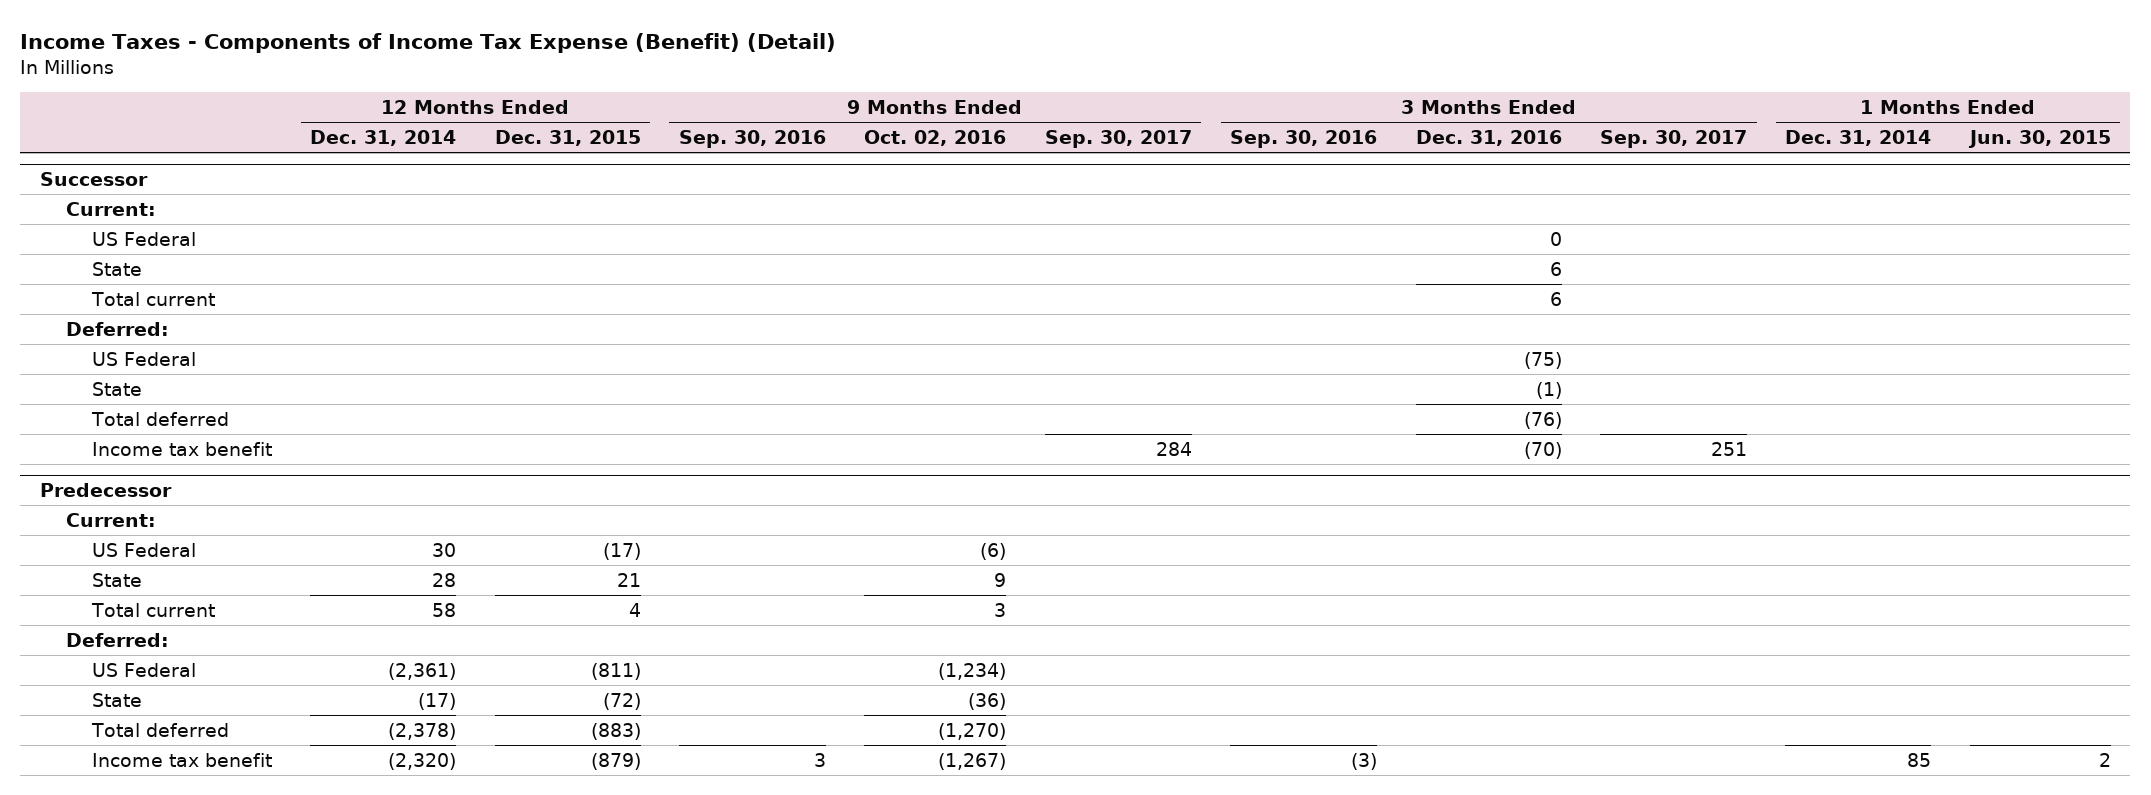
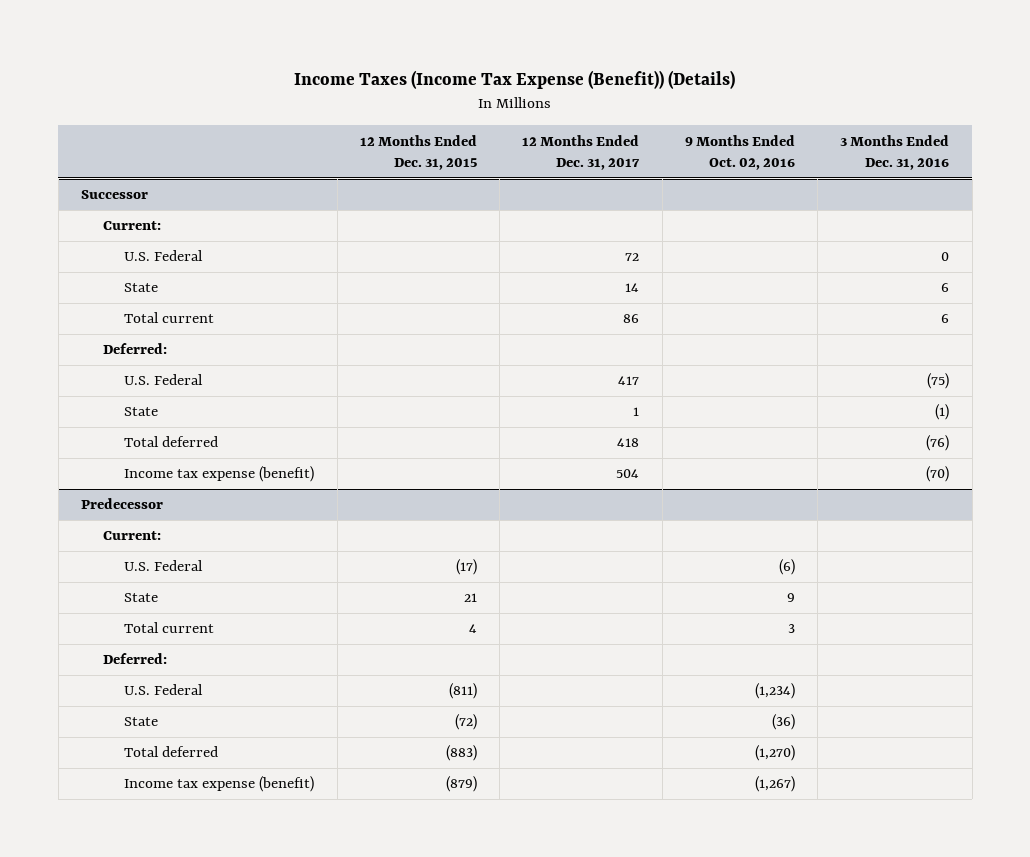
- Income Taxes - Components of Income Tax Expense (Benefit) (Detail)
+ Income Taxes (Income Tax Expense (Benefit)) (Details)
- | 12 Months Ended Dec. 31, 2014 | 12 Months Ended Dec. 31, 2015 | 9 Months Ended Sep. 30, 2016 | 9 Months Ended Oct. 02, 2016 | 9 Months Ended Sep. 30, 2017 | 3 Months Ended Sep. 30, 2016 | 3 Months Ended Dec. 31, 2016 | 3 Months Ended Sep. 30, 2017 | 1 Months Ended Dec. 31, 2014 | 1 Months Ended Jun. 30, 2015
+ | 12 Months Ended Dec. 31, 2015 | 12 Months Ended Dec. 31, 2017 | 9 Months Ended Oct. 02, 2016 | 3 Months Ended Dec. 31, 2016
@ Successor
- US Federal | | | | | | | 0 | | |
+ U.S. Federal | | 72 | | 0
- US Federal | | | | | | | (75) | | |
+ U.S. Federal | | 417 | | (75)
- Income tax benefit | | | | | 284 | | (70) | 251 | |
+ Income tax expense (benefit) | | 504 | | (70)
@ Predecessor
- US Federal | 30 | (17) | | (6) | | | | | |
+ U.S. Federal | (17) | | (6) |
- US Federal | (2,361) | (811) | | (1,234) | | | | | |
+ U.S. Federal | (811) | | (1,234) |
- Income tax benefit | (2,320) | (879) | 3 | (1,267) | | (3) | | | 85 | 2
+ Income tax expense (benefit) | (879) | | (1,267) |

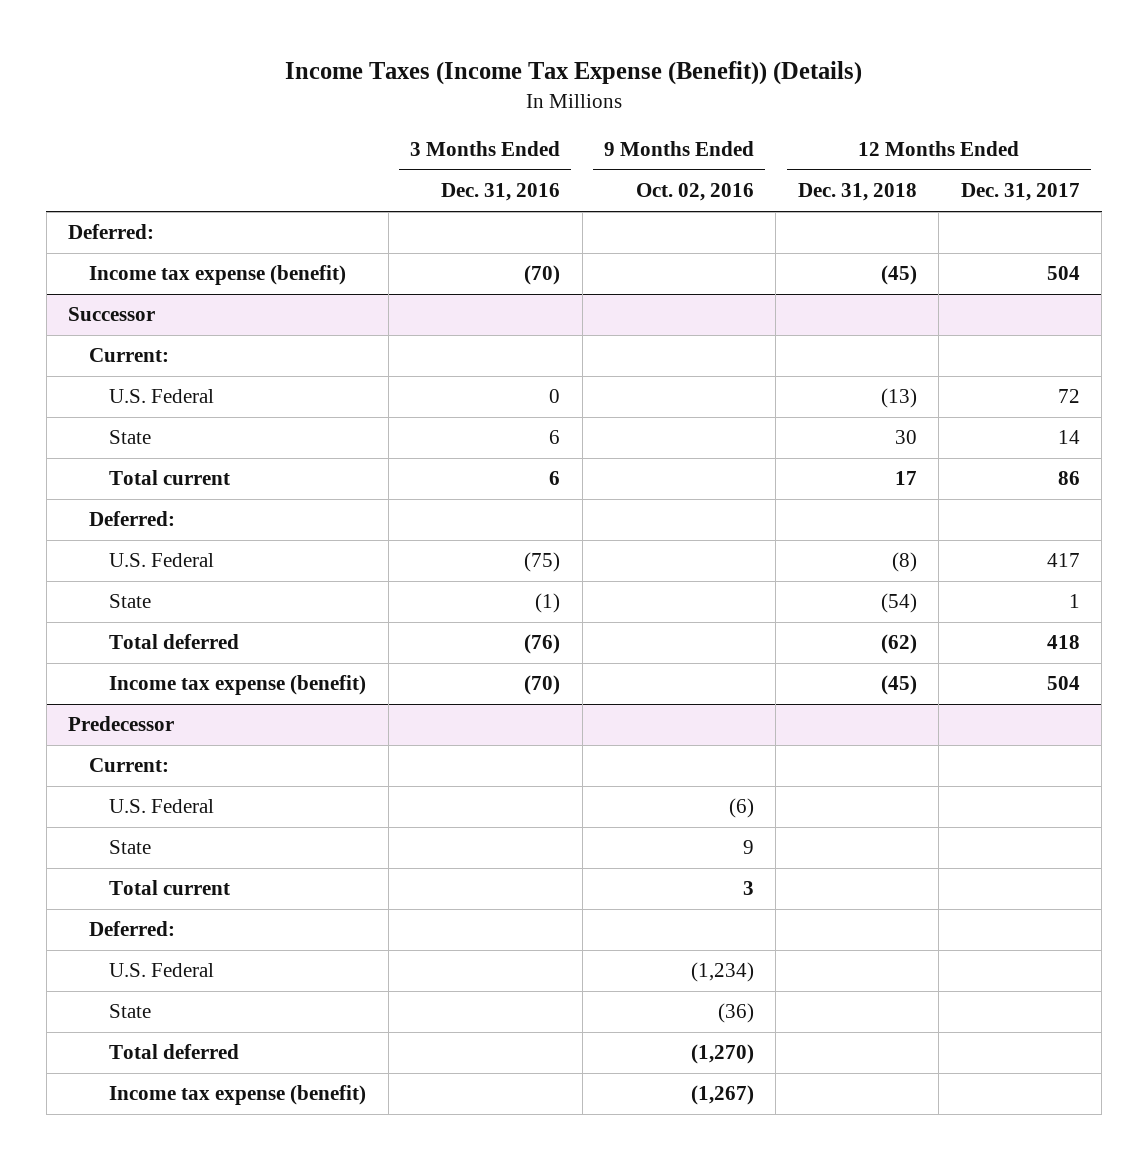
- | 12 Months Ended Dec. 31, 2015 | 12 Months Ended Dec. 31, 2017 | 9 Months Ended Oct. 02, 2016 | 3 Months Ended Dec. 31, 2016
+ | 3 Months Ended Dec. 31, 2016 | 9 Months Ended Oct. 02, 2016 | 12 Months Ended Dec. 31, 2018 | 12 Months Ended Dec. 31, 2017
+ Deferred:
+ Income tax expense (benefit) | (70) | | (45) | 504

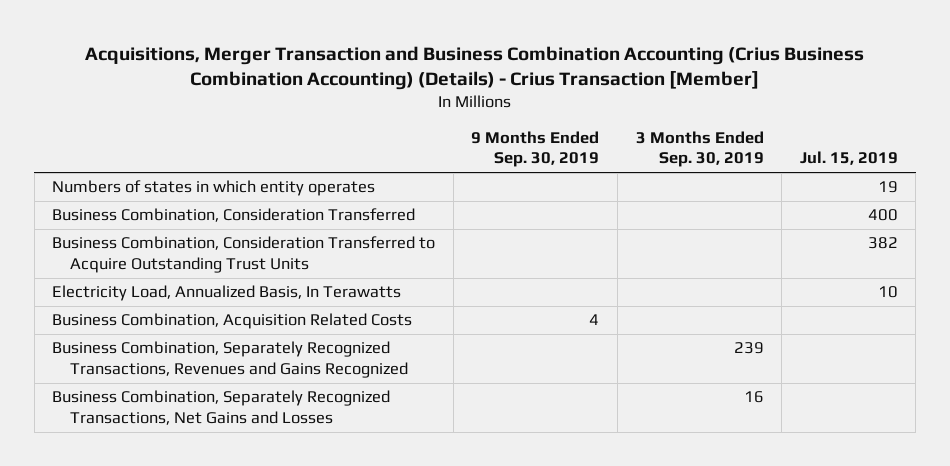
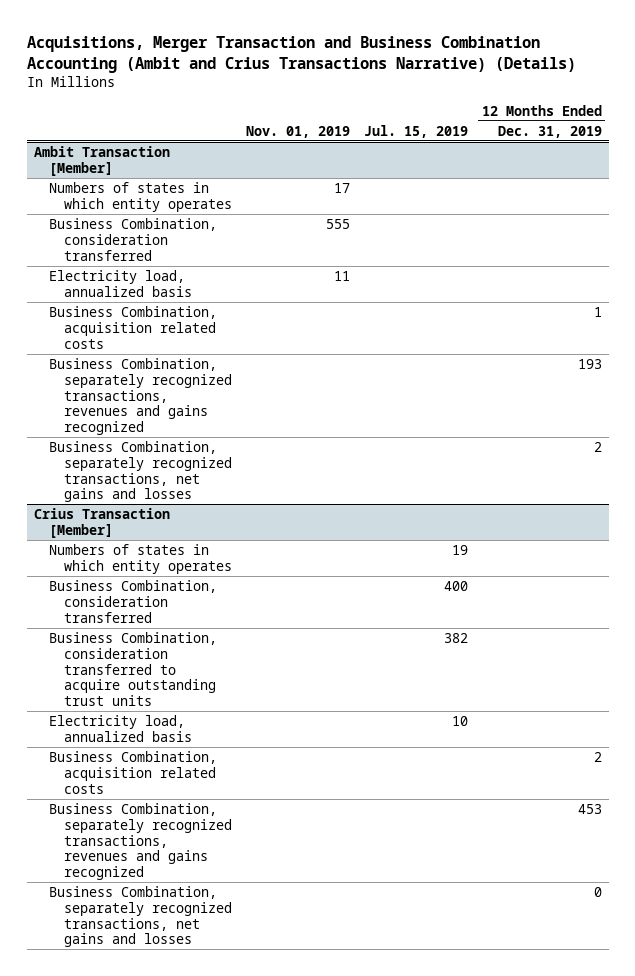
- Acquisitions, Merger Transaction and Business Combination Accounting (Crius Business Combination Accounting) (Details) - Crius Transaction [Member]
+ Acquisitions, Merger Transaction and Business Combination Accounting (Ambit and Crius Transactions Narrative) (Details)
- | 9 Months Ended Sep. 30, 2019 | 3 Months Ended Sep. 30, 2019 | Jul. 15, 2019
+ | Nov. 01, 2019 | Jul. 15, 2019 | 12 Months Ended Dec. 31, 2019
+ Ambit Transaction [Member]
+ Numbers of states in which entity operates | 17 | |
+ Business Combination, consideration transferred | 555 | |
+ Electricity load, annualized basis | 11 | |
+ Business Combination, acquisition related costs | | | 1
+ Business Combination, separately recognized transactions, revenues and gains recognized | | | 193
+ Business Combination, separately recognized transactions, net gains and losses | | | 2
+ Crius Transaction [Member]
- Business Combination, Consideration Transferred | | | 400
- Business Combination, Consideration Transferred to Acquire Outstanding Trust Units | | | 382
- Electricity Load, Annualized Basis, In Terawatts | | | 10
- Business Combination, Acquisition Related Costs | 4 | |
- Business Combination, Separately Recognized Transactions, Revenues and Gains Recognized | | 239 |
- Business Combination, Separately Recognized Transactions, Net Gains and Losses | | 16 |
+ Business Combination, consideration transferred | | 400 |
+ Business Combination, consideration transferred to acquire outstanding trust units | | 382 |
+ Electricity load, annualized basis | | 10 |
+ Business Combination, acquisition related costs | | | 2
+ Business Combination, separately recognized transactions, revenues and gains recognized | | | 453
+ Business Combination, separately recognized transactions, net gains and losses | | | 0

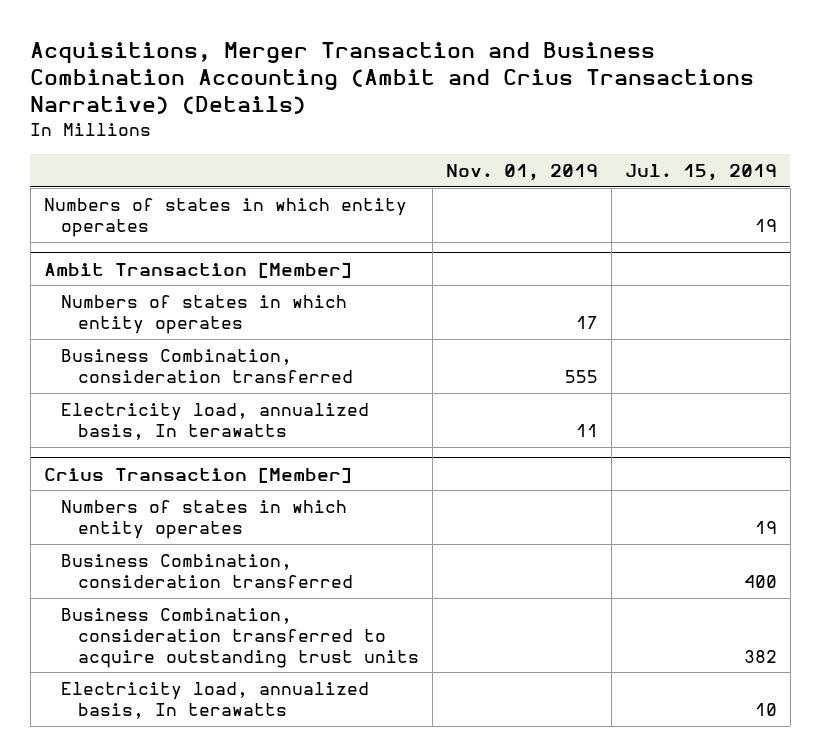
- | Nov. 01, 2019 | Jul. 15, 2019 | 12 Months Ended Dec. 31, 2019
+ | Nov. 01, 2019 | Jul. 15, 2019
+ Numbers of states in which entity operates | | 19
@ Ambit Transaction [Member]
- Electricity load, annualized basis | 11 | |
- Business Combination, acquisition related costs | | | 1
- Business Combination, separately recognized transactions, revenues and gains recognized | | | 193
- Business Combination, separately recognized transactions, net gains and losses | | | 2
+ Electricity load, annualized basis, In terawatts | 11 |
@ Crius Transaction [Member]
- Electricity load, annualized basis | | 10 |
- Business Combination, acquisition related costs | | | 2
- Business Combination, separately recognized transactions, revenues and gains recognized | | | 453
- Business Combination, separately recognized transactions, net gains and losses | | | 0
+ Electricity load, annualized basis, In terawatts | | 10

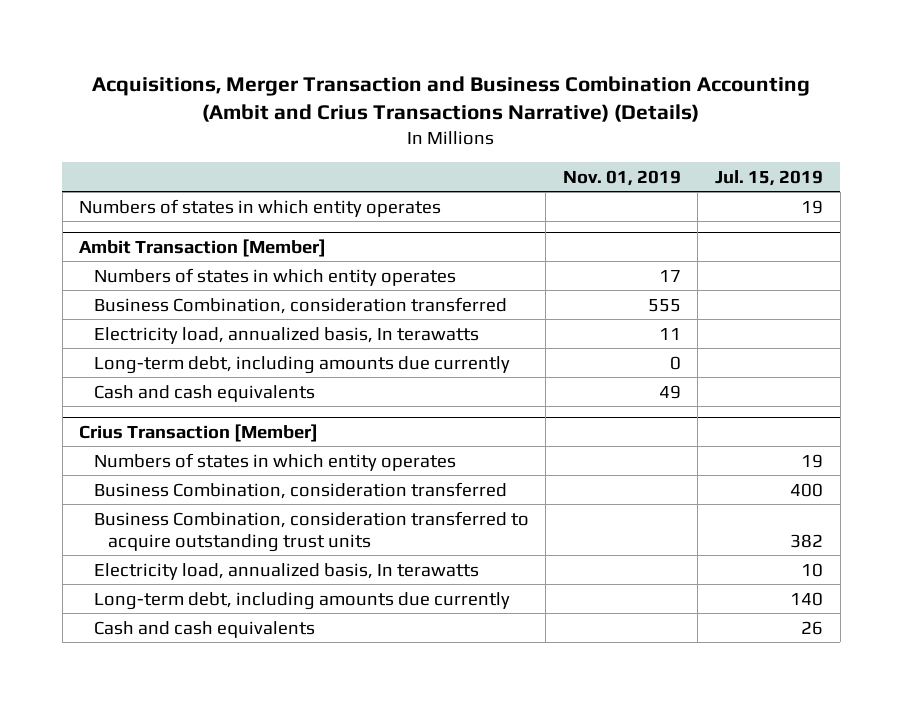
@ Ambit Transaction [Member]
+ Long-term debt, including amounts due currently | 0 |
+ Cash and cash equivalents | 49 |
@ Crius Transaction [Member]
+ Long-term debt, including amounts due currently | | 140
+ Cash and cash equivalents | | 26

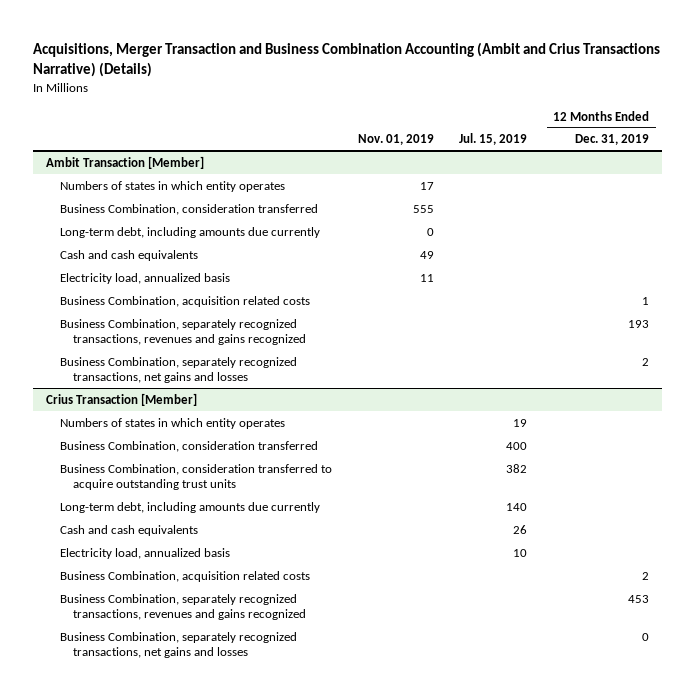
- | Nov. 01, 2019 | Jul. 15, 2019
+ | Nov. 01, 2019 | Jul. 15, 2019 | 12 Months Ended Dec. 31, 2019
- Numbers of states in which entity operates | | 19
@ Ambit Transaction [Member]
- Electricity load, annualized basis, In terawatts | 11 |
+ Electricity load, annualized basis | 11 | |
+ Business Combination, acquisition related costs | | | 1
+ Business Combination, separately recognized transactions, revenues and gains recognized | | | 193
+ Business Combination, separately recognized transactions, net gains and losses | | | 2
@ Crius Transaction [Member]
- Electricity load, annualized basis, In terawatts | | 10
+ Electricity load, annualized basis | | 10 |
+ Business Combination, acquisition related costs | | | 2
+ Business Combination, separately recognized transactions, revenues and gains recognized | | | 453
+ Business Combination, separately recognized transactions, net gains and losses | | | 0

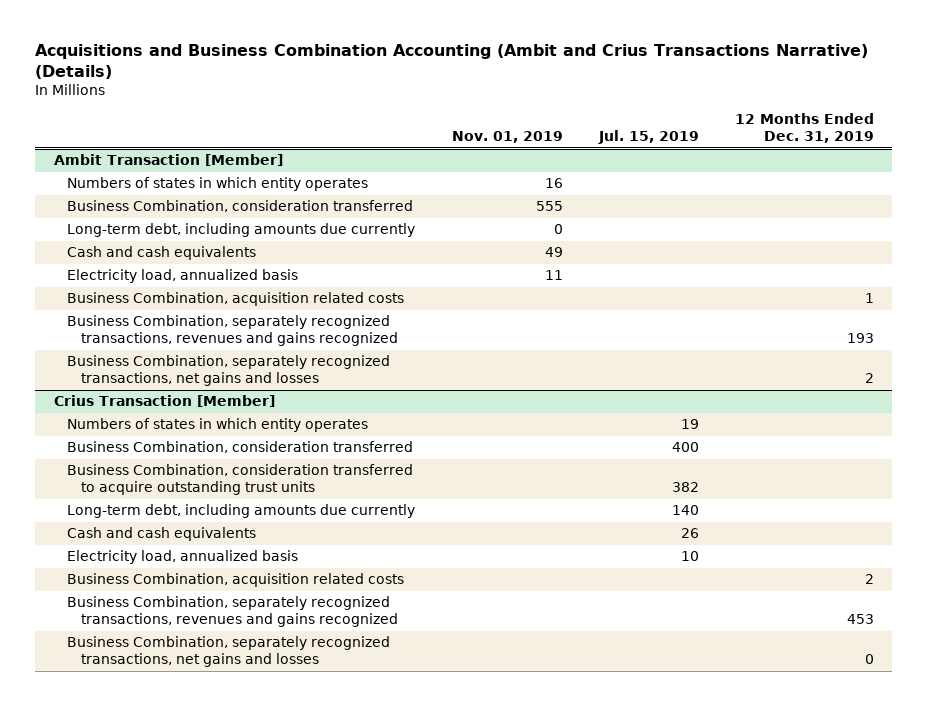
- Acquisitions, Merger Transaction and Business Combination Accounting (Ambit and Crius Transactions Narrative) (Details)
+ Acquisitions and Business Combination Accounting (Ambit and Crius Transactions Narrative) (Details)
@ Ambit Transaction [Member]
- Numbers of states in which entity operates | 17 | |
+ Numbers of states in which entity operates | 16 | |

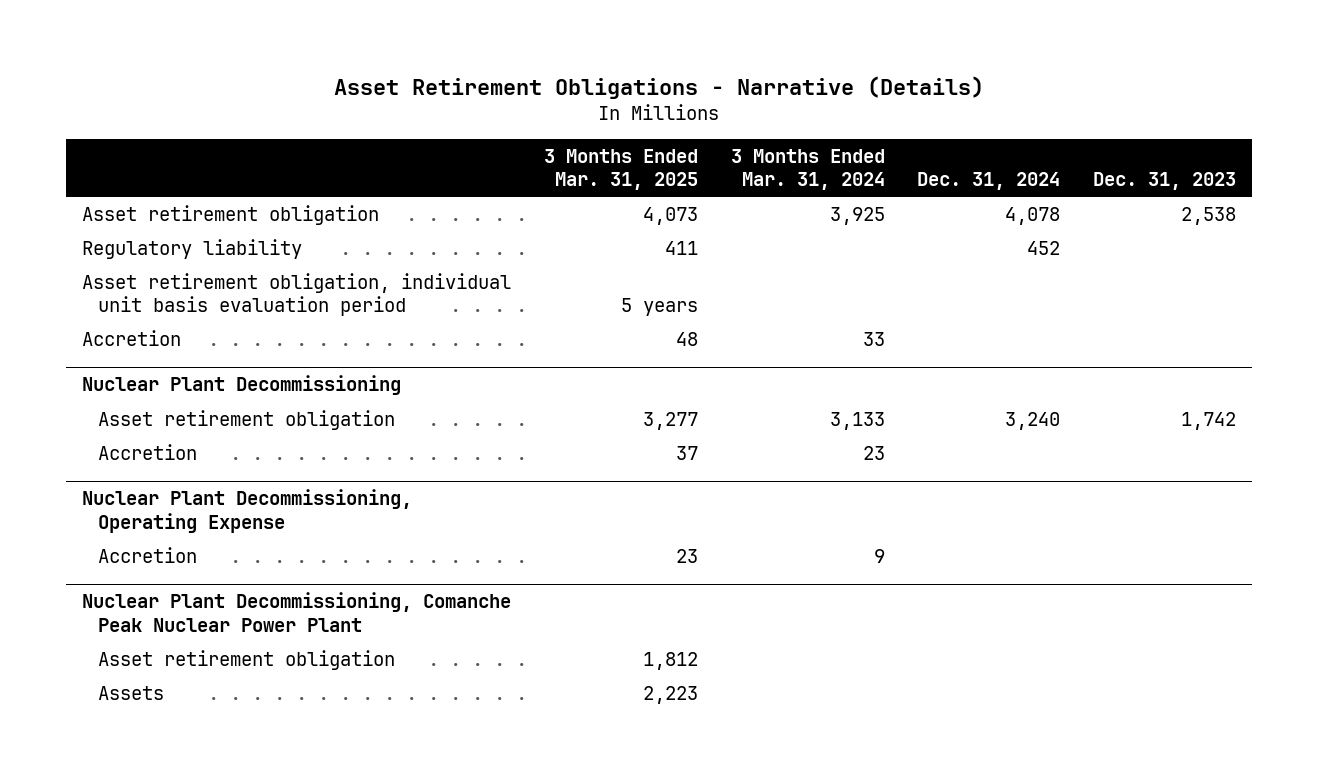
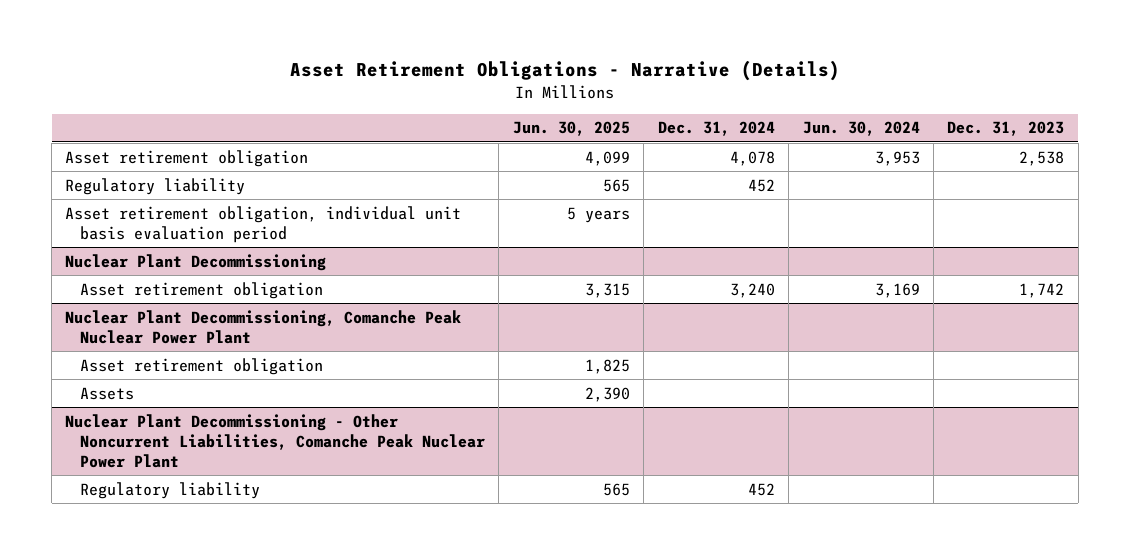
- | 3 Months Ended Mar. 31, 2025 | 3 Months Ended Mar. 31, 2024 | Dec. 31, 2024 | Dec. 31, 2023
+ | Jun. 30, 2025 | Dec. 31, 2024 | Jun. 30, 2024 | Dec. 31, 2023
- Accretion | 48 | 33 | |
@ Nuclear Plant Decommissioning
- Accretion | 37 | 23 | |
- Nuclear Plant Decommissioning, Operating Expense
- Accretion | 23 | 9 | |
+ Nuclear Plant Decommissioning - Other Noncurrent Liabilities, Comanche Peak Nuclear Power Plant
+ Regulatory liability | 565 | 452 | |

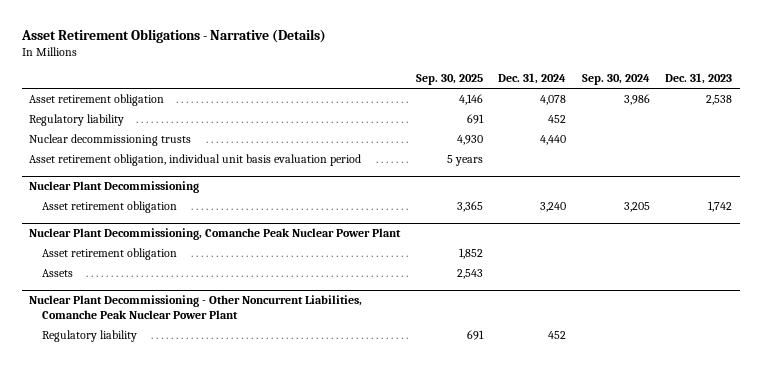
- | Jun. 30, 2025 | Dec. 31, 2024 | Jun. 30, 2024 | Dec. 31, 2023
+ | Sep. 30, 2025 | Dec. 31, 2024 | Sep. 30, 2024 | Dec. 31, 2023
+ Nuclear decommissioning trusts | 4,930 | 4,440 | |

